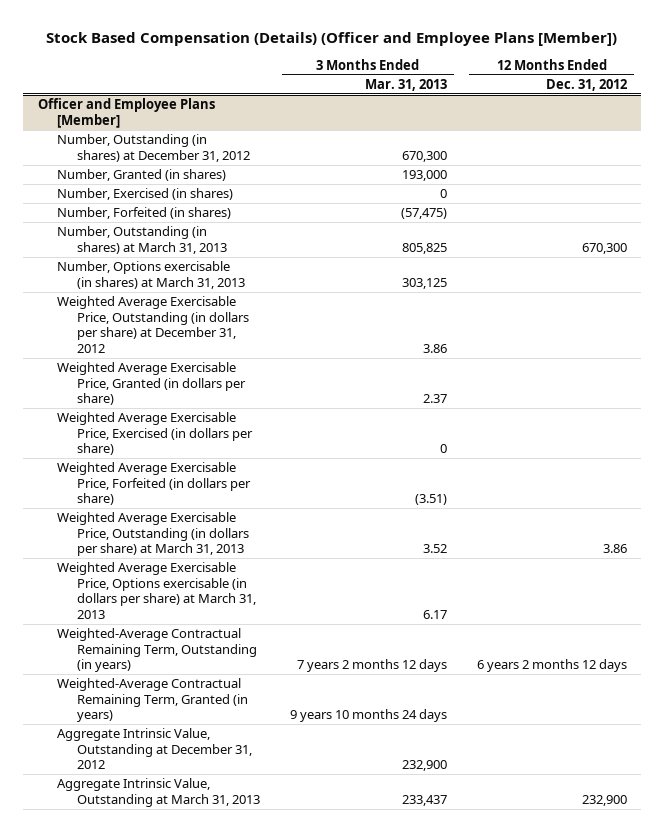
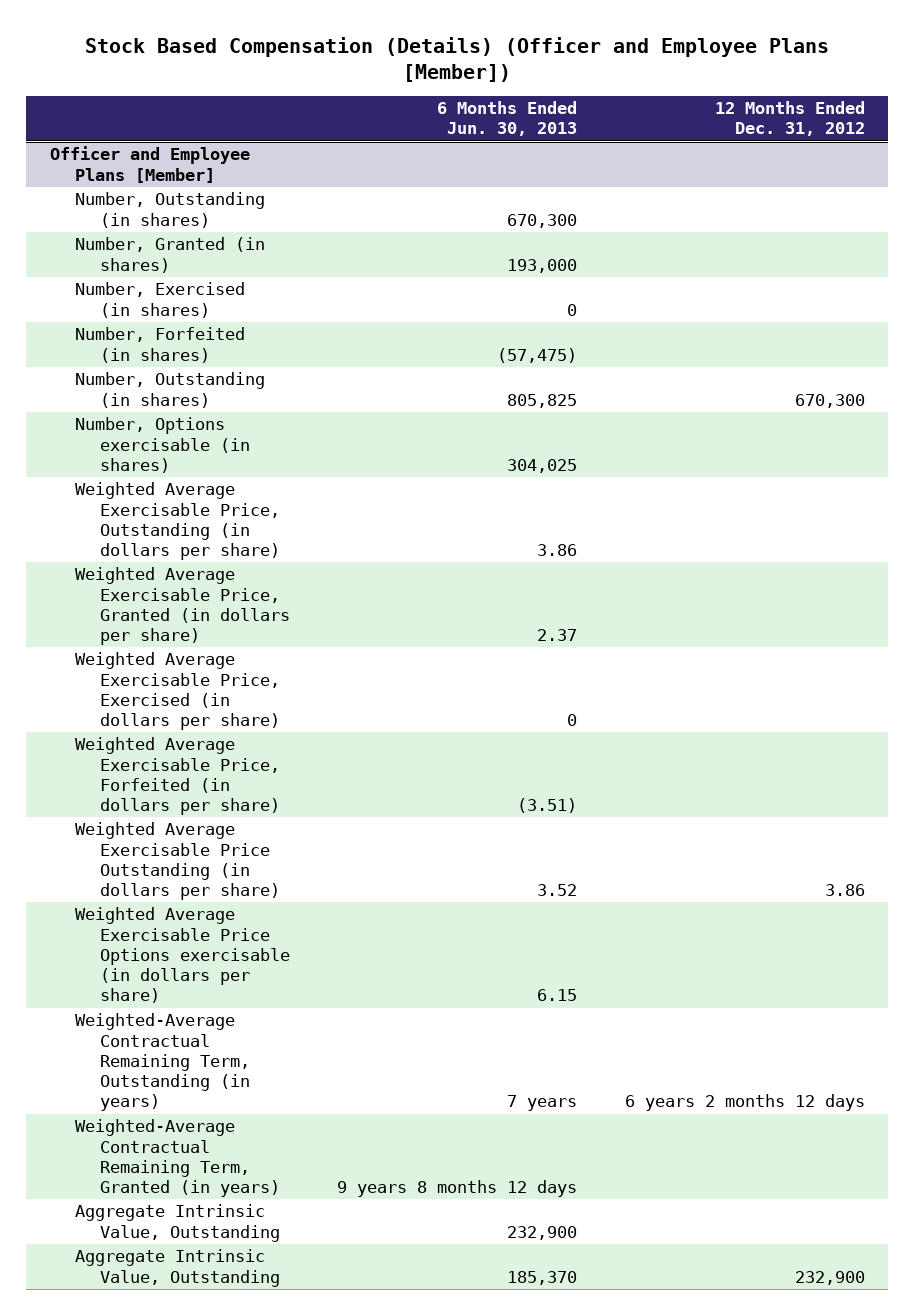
- | 3 Months Ended Mar. 31, 2013 | 12 Months Ended Dec. 31, 2012
+ | 6 Months Ended Jun. 30, 2013 | 12 Months Ended Dec. 31, 2012
@ Officer and Employee Plans [Member]
- Number, Outstanding (in shares) at December 31, 2012 | 670,300 |
+ Number, Outstanding (in shares) | 670,300 |
- Number, Outstanding (in shares) at March 31, 2013 | 805,825 | 670,300
- Number, Options exercisable (in shares) at March 31, 2013 | 303,125 |
- Weighted Average Exercisable Price, Outstanding (in dollars per share) at December 31, 2012 | 3.86 |
+ Number, Outstanding (in shares) | 805,825 | 670,300
+ Number, Options exercisable (in shares) | 304,025 |
+ Weighted Average Exercisable Price, Outstanding (in dollars per share) | 3.86 |
- Weighted Average Exercisable Price, Outstanding (in dollars per share) at March 31, 2013 | 3.52 | 3.86
- Weighted Average Exercisable Price, Options exercisable (in dollars per share) at March 31, 2013 | 6.17 |
+ Weighted Average Exercisable Price Outstanding (in dollars per share) | 3.52 | 3.86
+ Weighted Average Exercisable Price Options exercisable (in dollars per share) | 6.15 |
- Aggregate Intrinsic Value, Outstanding at December 31, 2012 | 232,900 |
- Aggregate Intrinsic Value, Outstanding at March 31, 2013 | 233,437 | 232,900
+ Aggregate Intrinsic Value, Outstanding | 232,900 |
+ Aggregate Intrinsic Value, Outstanding | 185,370 | 232,900

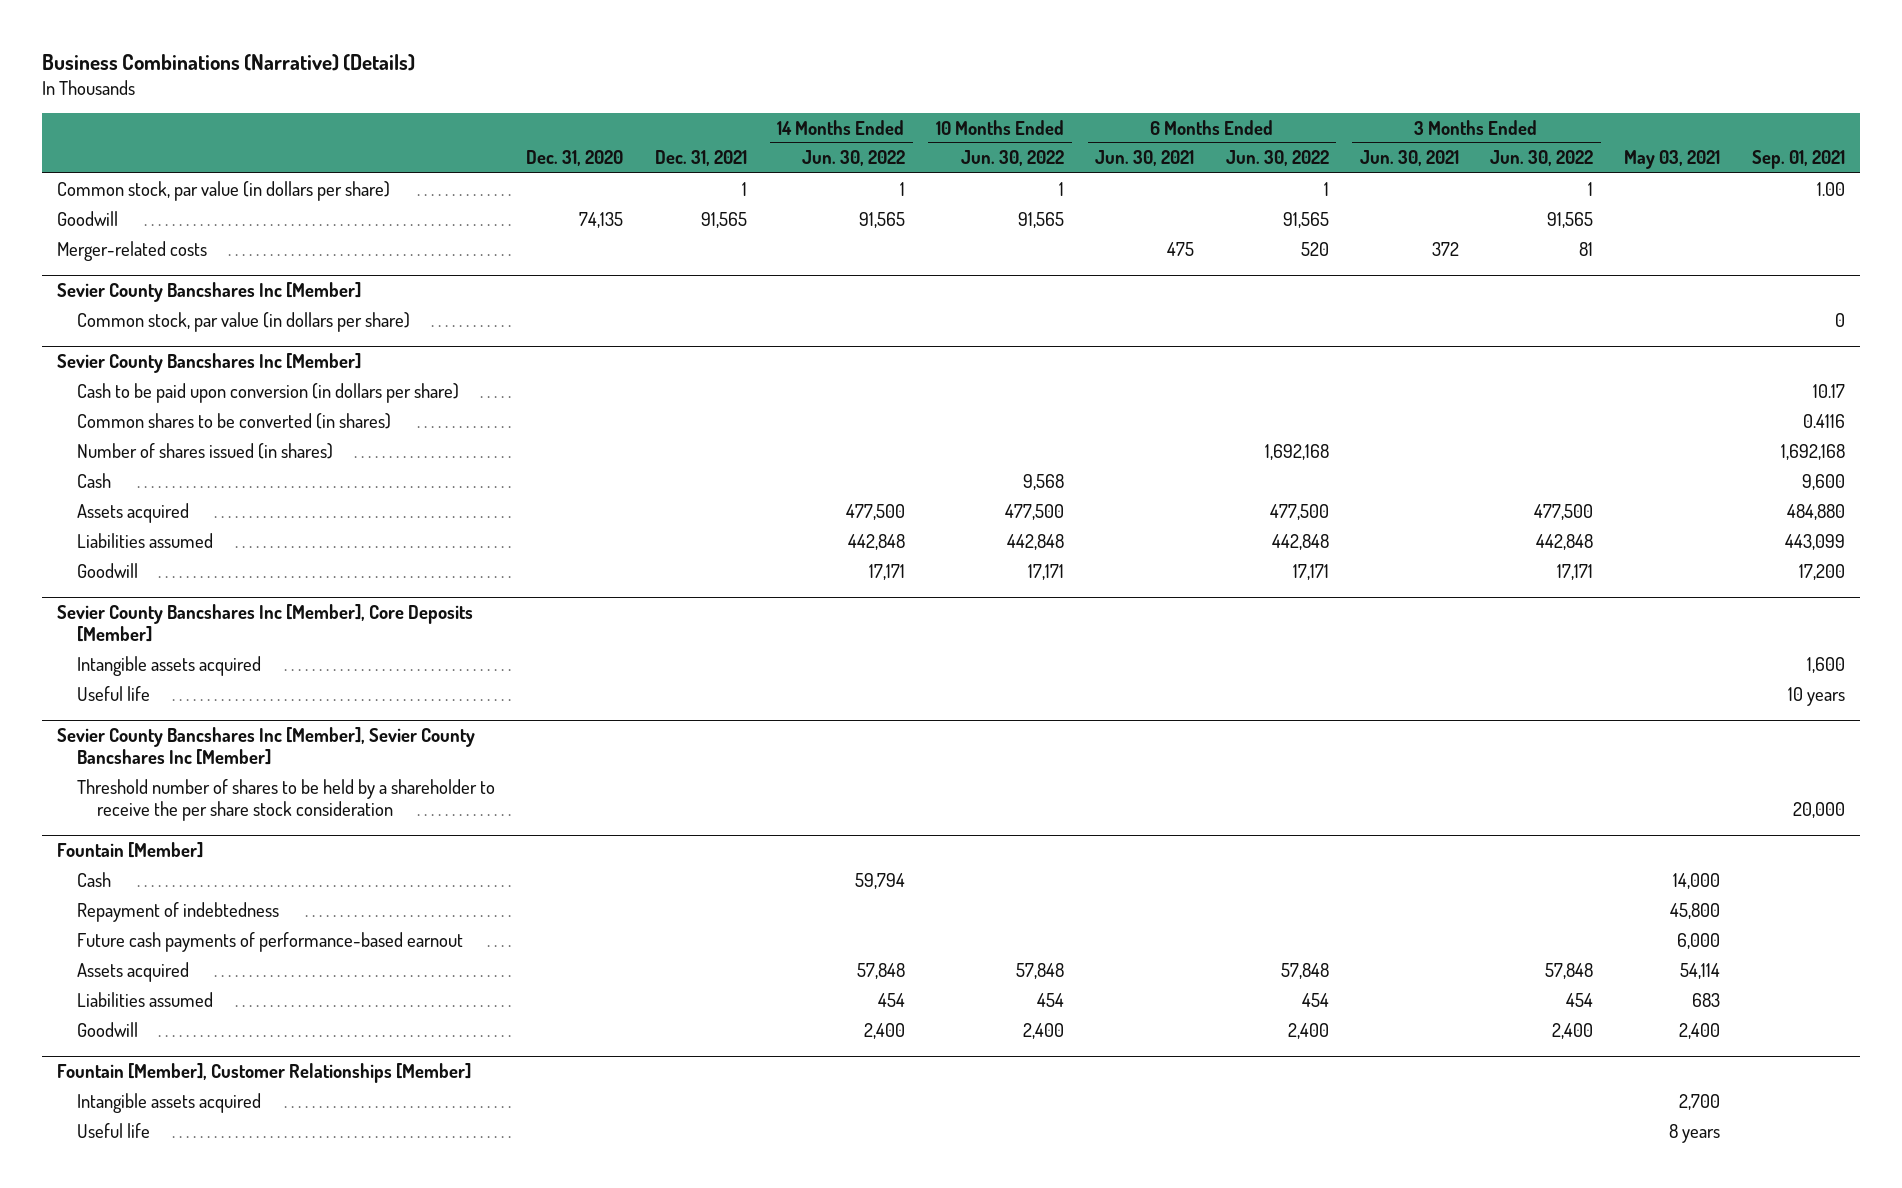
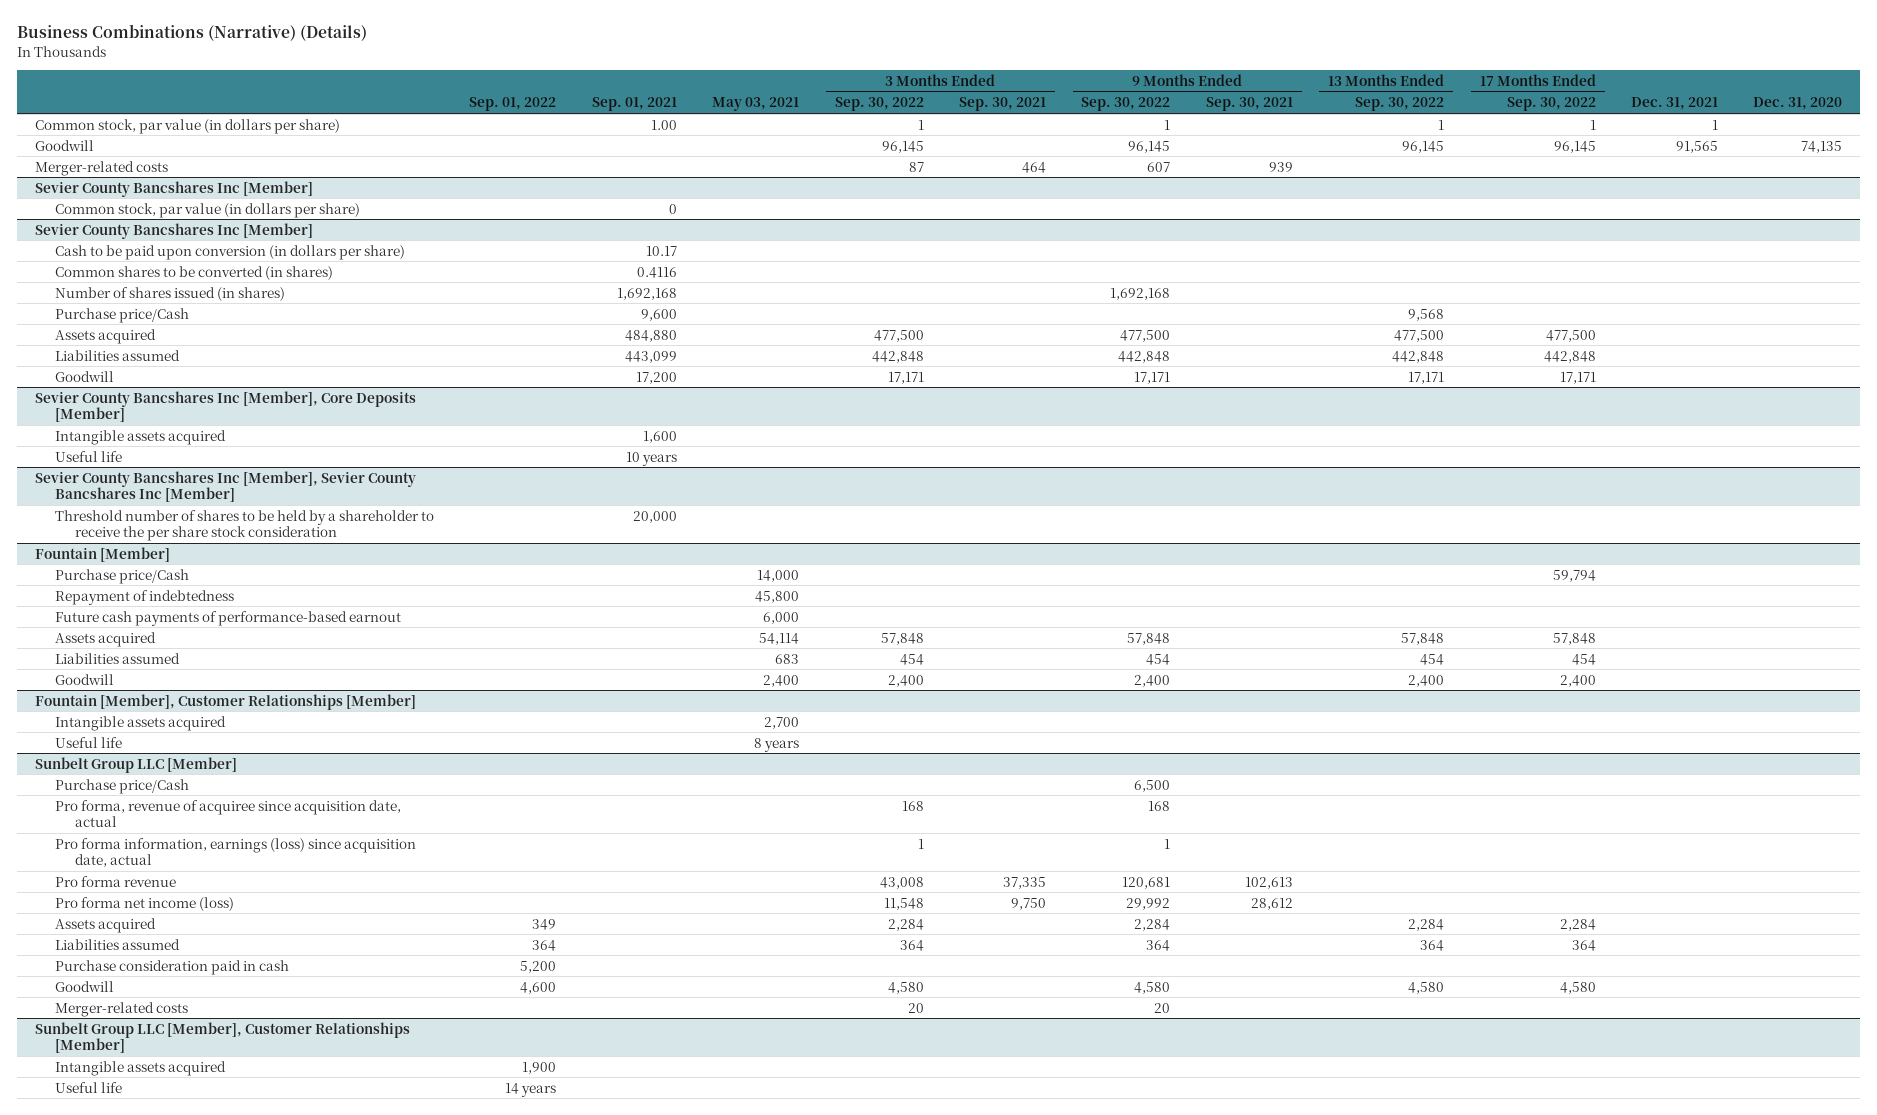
- | Dec. 31, 2020 | Dec. 31, 2021 | 14 Months Ended Jun. 30, 2022 | 10 Months Ended Jun. 30, 2022 | 6 Months Ended Jun. 30, 2021 | 6 Months Ended Jun. 30, 2022 | 3 Months Ended Jun. 30, 2021 | 3 Months Ended Jun. 30, 2022 | May 03, 2021 | Sep. 01, 2021
+ | Sep. 01, 2022 | Sep. 01, 2021 | May 03, 2021 | 3 Months Ended Sep. 30, 2022 | 3 Months Ended Sep. 30, 2021 | 9 Months Ended Sep. 30, 2022 | 9 Months Ended Sep. 30, 2021 | 13 Months Ended Sep. 30, 2022 | 17 Months Ended Sep. 30, 2022 | Dec. 31, 2021 | Dec. 31, 2020
@ Sevier County Bancshares Inc [Member]
- Cash | | | | 9,568 | | | | | | 9,600
+ Purchase price/Cash | | 9,600 | | | | | | 9,568 | | |
@ Fountain [Member]
- Cash | | | 59,794 | | | | | | 14,000 |
+ Purchase price/Cash | | | 14,000 | | | | | | 59,794 | |
+ Sunbelt Group LLC [Member]
+ Purchase price/Cash | | | | | | 6,500 | | | | |
+ Pro forma, revenue of acquiree since acquisition date, actual | | | | 168 | | 168 | | | | |
+ Pro forma information, earnings (loss) since acquisition date, actual | | | | 1 | | 1 | | | | |
+ Pro forma revenue | | | | 43,008 | 37,335 | 120,681 | 102,613 | | | |
+ Pro forma net income (loss) | | | | 11,548 | 9,750 | 29,992 | 28,612 | | | |
+ Assets acquired | 349 | | | 2,284 | | 2,284 | | 2,284 | 2,284 | |
+ Liabilities assumed | 364 | | | 364 | | 364 | | 364 | 364 | |
+ Purchase consideration paid in cash | 5,200 | | | | | | | | | |
+ Goodwill | 4,600 | | | 4,580 | | 4,580 | | 4,580 | 4,580 | |
+ Merger-related costs | | | | 20 | | 20 | | | | |
+ Sunbelt Group LLC [Member], Customer Relationships [Member]
+ Intangible assets acquired | 1,900 | | | | | | | | | |
+ Useful life | 14 years | | | | | | | | | |

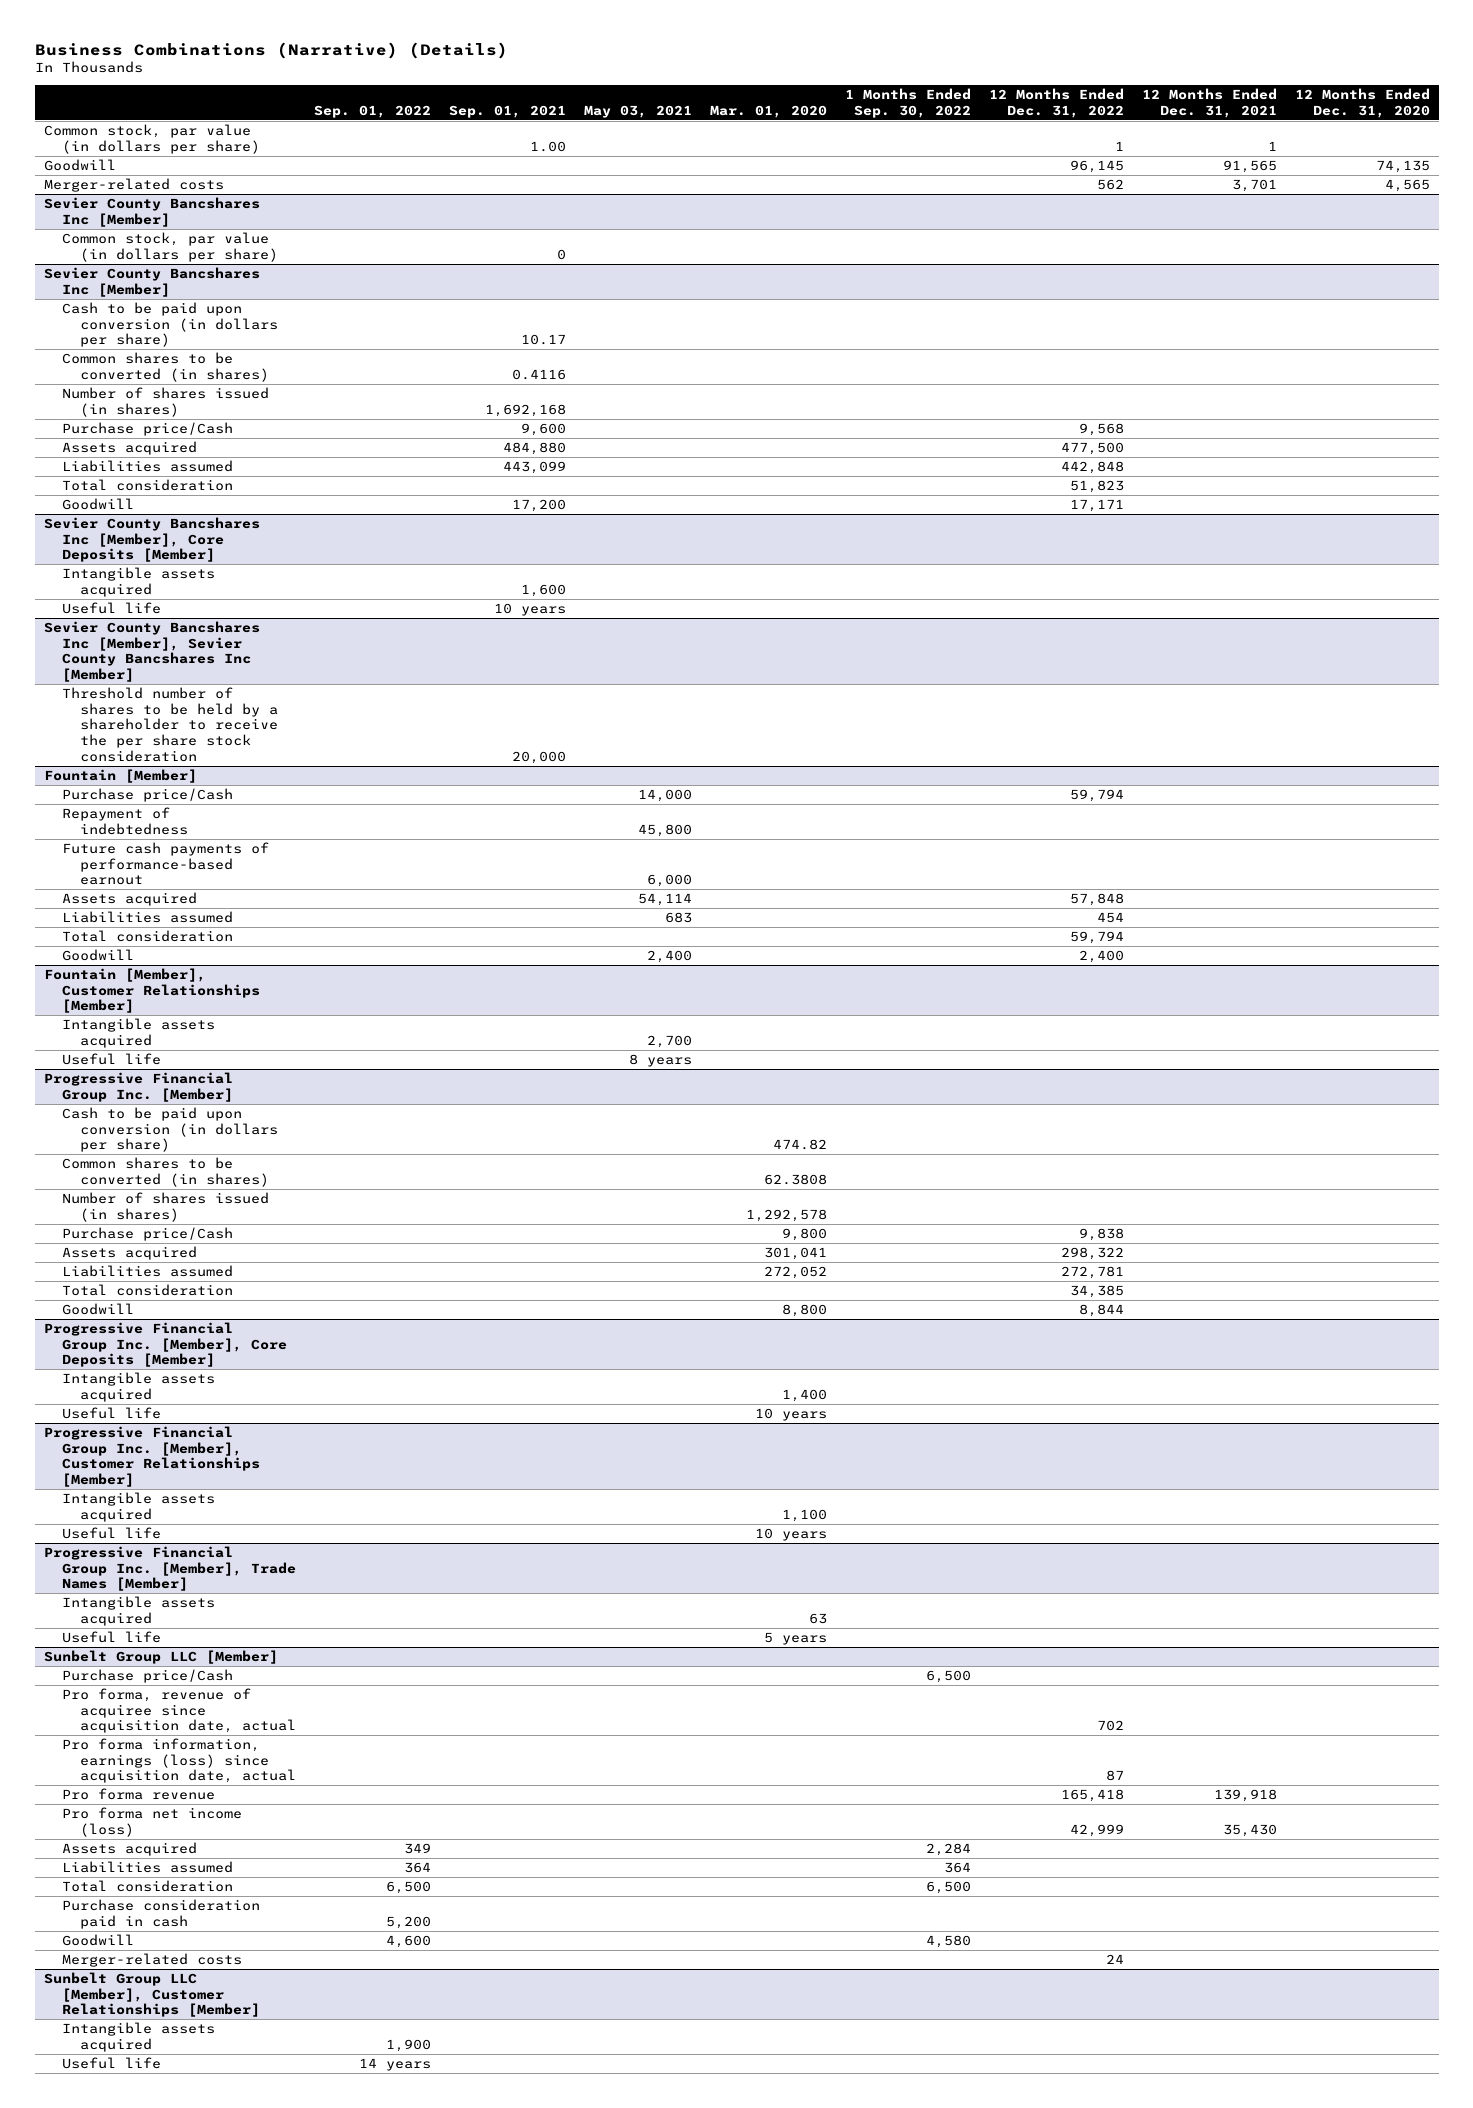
- | Sep. 01, 2022 | Sep. 01, 2021 | May 03, 2021 | 3 Months Ended Sep. 30, 2022 | 3 Months Ended Sep. 30, 2021 | 9 Months Ended Sep. 30, 2022 | 9 Months Ended Sep. 30, 2021 | 13 Months Ended Sep. 30, 2022 | 17 Months Ended Sep. 30, 2022 | Dec. 31, 2021 | Dec. 31, 2020
+ | Sep. 01, 2022 | Sep. 01, 2021 | May 03, 2021 | Mar. 01, 2020 | 1 Months Ended Sep. 30, 2022 | 12 Months Ended Dec. 31, 2022 | 12 Months Ended Dec. 31, 2021 | 12 Months Ended Dec. 31, 2020
@ Sevier County Bancshares Inc [Member]
+ Total consideration | | | | | | 51,823 | |
@ Fountain [Member]
+ Total consideration | | | | | | 59,794 | |
+ Progressive Financial Group Inc. [Member]
+ Cash to be paid upon conversion (in dollars per share) | | | | 474.82 | | | |
+ Common shares to be converted (in shares) | | | | 62.3808 | | | |
+ Number of shares issued (in shares) | | | | 1,292,578 | | | |
+ Purchase price/Cash | | | | 9,800 | | 9,838 | |
+ Assets acquired | | | | 301,041 | | 298,322 | |
+ Liabilities assumed | | | | 272,052 | | 272,781 | |
+ Total consideration | | | | | | 34,385 | |
+ Goodwill | | | | 8,800 | | 8,844 | |
+ Progressive Financial Group Inc. [Member], Core Deposits [Member]
+ Intangible assets acquired | | | | 1,400 | | | |
+ Useful life | | | | 10 years | | | |
+ Progressive Financial Group Inc. [Member], Customer Relationships [Member]
+ Intangible assets acquired | | | | 1,100 | | | |
+ Useful life | | | | 10 years | | | |
+ Progressive Financial Group Inc. [Member], Trade Names [Member]
+ Intangible assets acquired | | | | 63 | | | |
+ Useful life | | | | 5 years | | | |
@ Sunbelt Group LLC [Member]
+ Total consideration | 6,500 | | | | 6,500 | | |

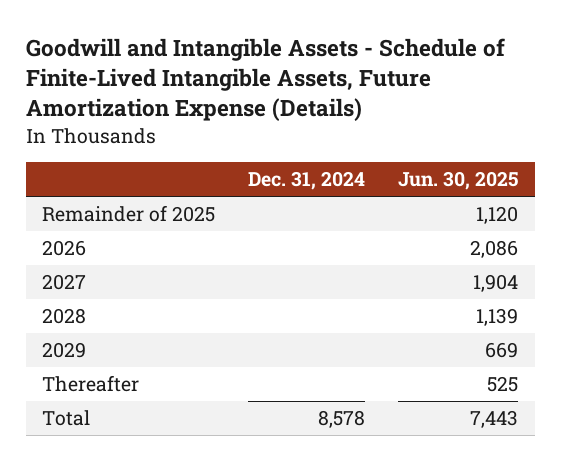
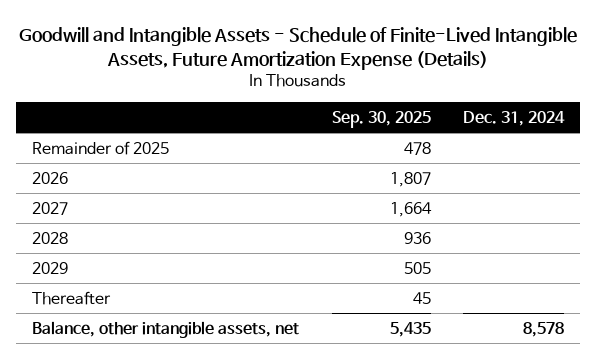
- | Dec. 31, 2024 | Jun. 30, 2025
+ | Sep. 30, 2025 | Dec. 31, 2024
- Total | 8,578 | 7,443
+ Balance, other intangible assets, net | 5,435 | 8,578

